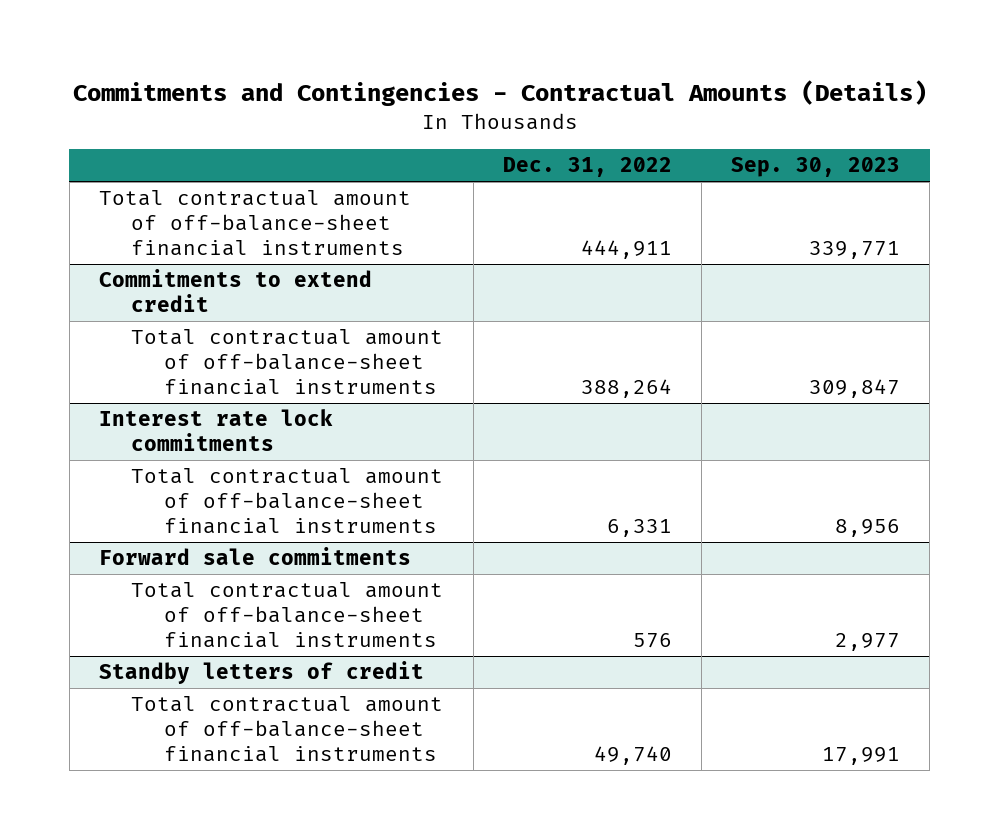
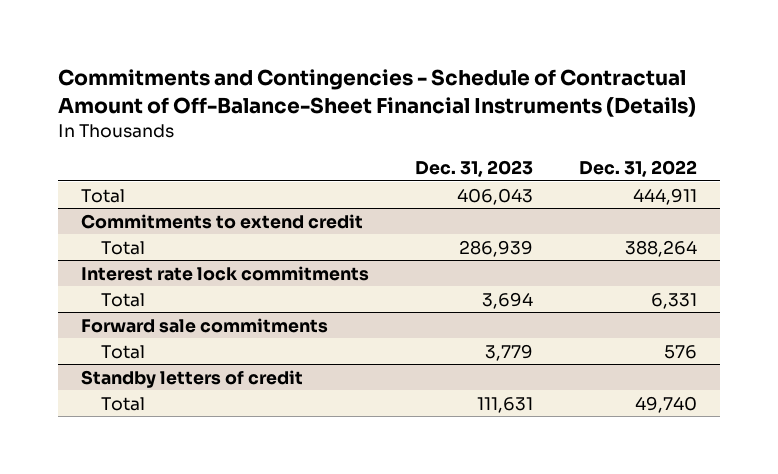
- Commitments and Contingencies - Contractual Amounts (Details)
+ Commitments and Contingencies - Schedule of Contractual Amount of Off-Balance-Sheet Financial Instruments (Details)
- | Dec. 31, 2022 | Sep. 30, 2023
+ | Dec. 31, 2023 | Dec. 31, 2022
- Total contractual amount of off-balance-sheet financial instruments | 444,911 | 339,771
+ Total | 406,043 | 444,911
@ Commitments to extend credit
- Total contractual amount of off-balance-sheet financial instruments | 388,264 | 309,847
+ Total | 286,939 | 388,264
@ Interest rate lock commitments
- Total contractual amount of off-balance-sheet financial instruments | 6,331 | 8,956
+ Total | 3,694 | 6,331
@ Forward sale commitments
- Total contractual amount of off-balance-sheet financial instruments | 576 | 2,977
+ Total | 3,779 | 576
@ Standby letters of credit
- Total contractual amount of off-balance-sheet financial instruments | 49,740 | 17,991
+ Total | 111,631 | 49,740

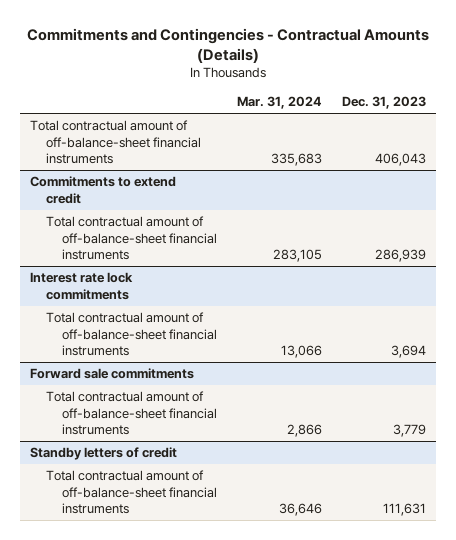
- Commitments and Contingencies - Schedule of Contractual Amount of Off-Balance-Sheet Financial Instruments (Details)
+ Commitments and Contingencies - Contractual Amounts (Details)
- | Dec. 31, 2023 | Dec. 31, 2022
+ | Mar. 31, 2024 | Dec. 31, 2023
- Total | 406,043 | 444,911
+ Total contractual amount of off-balance-sheet financial instruments | 335,683 | 406,043
@ Commitments to extend credit
- Total | 286,939 | 388,264
+ Total contractual amount of off-balance-sheet financial instruments | 283,105 | 286,939
@ Interest rate lock commitments
- Total | 3,694 | 6,331
+ Total contractual amount of off-balance-sheet financial instruments | 13,066 | 3,694
@ Forward sale commitments
- Total | 3,779 | 576
+ Total contractual amount of off-balance-sheet financial instruments | 2,866 | 3,779
@ Standby letters of credit
- Total | 111,631 | 49,740
+ Total contractual amount of off-balance-sheet financial instruments | 36,646 | 111,631

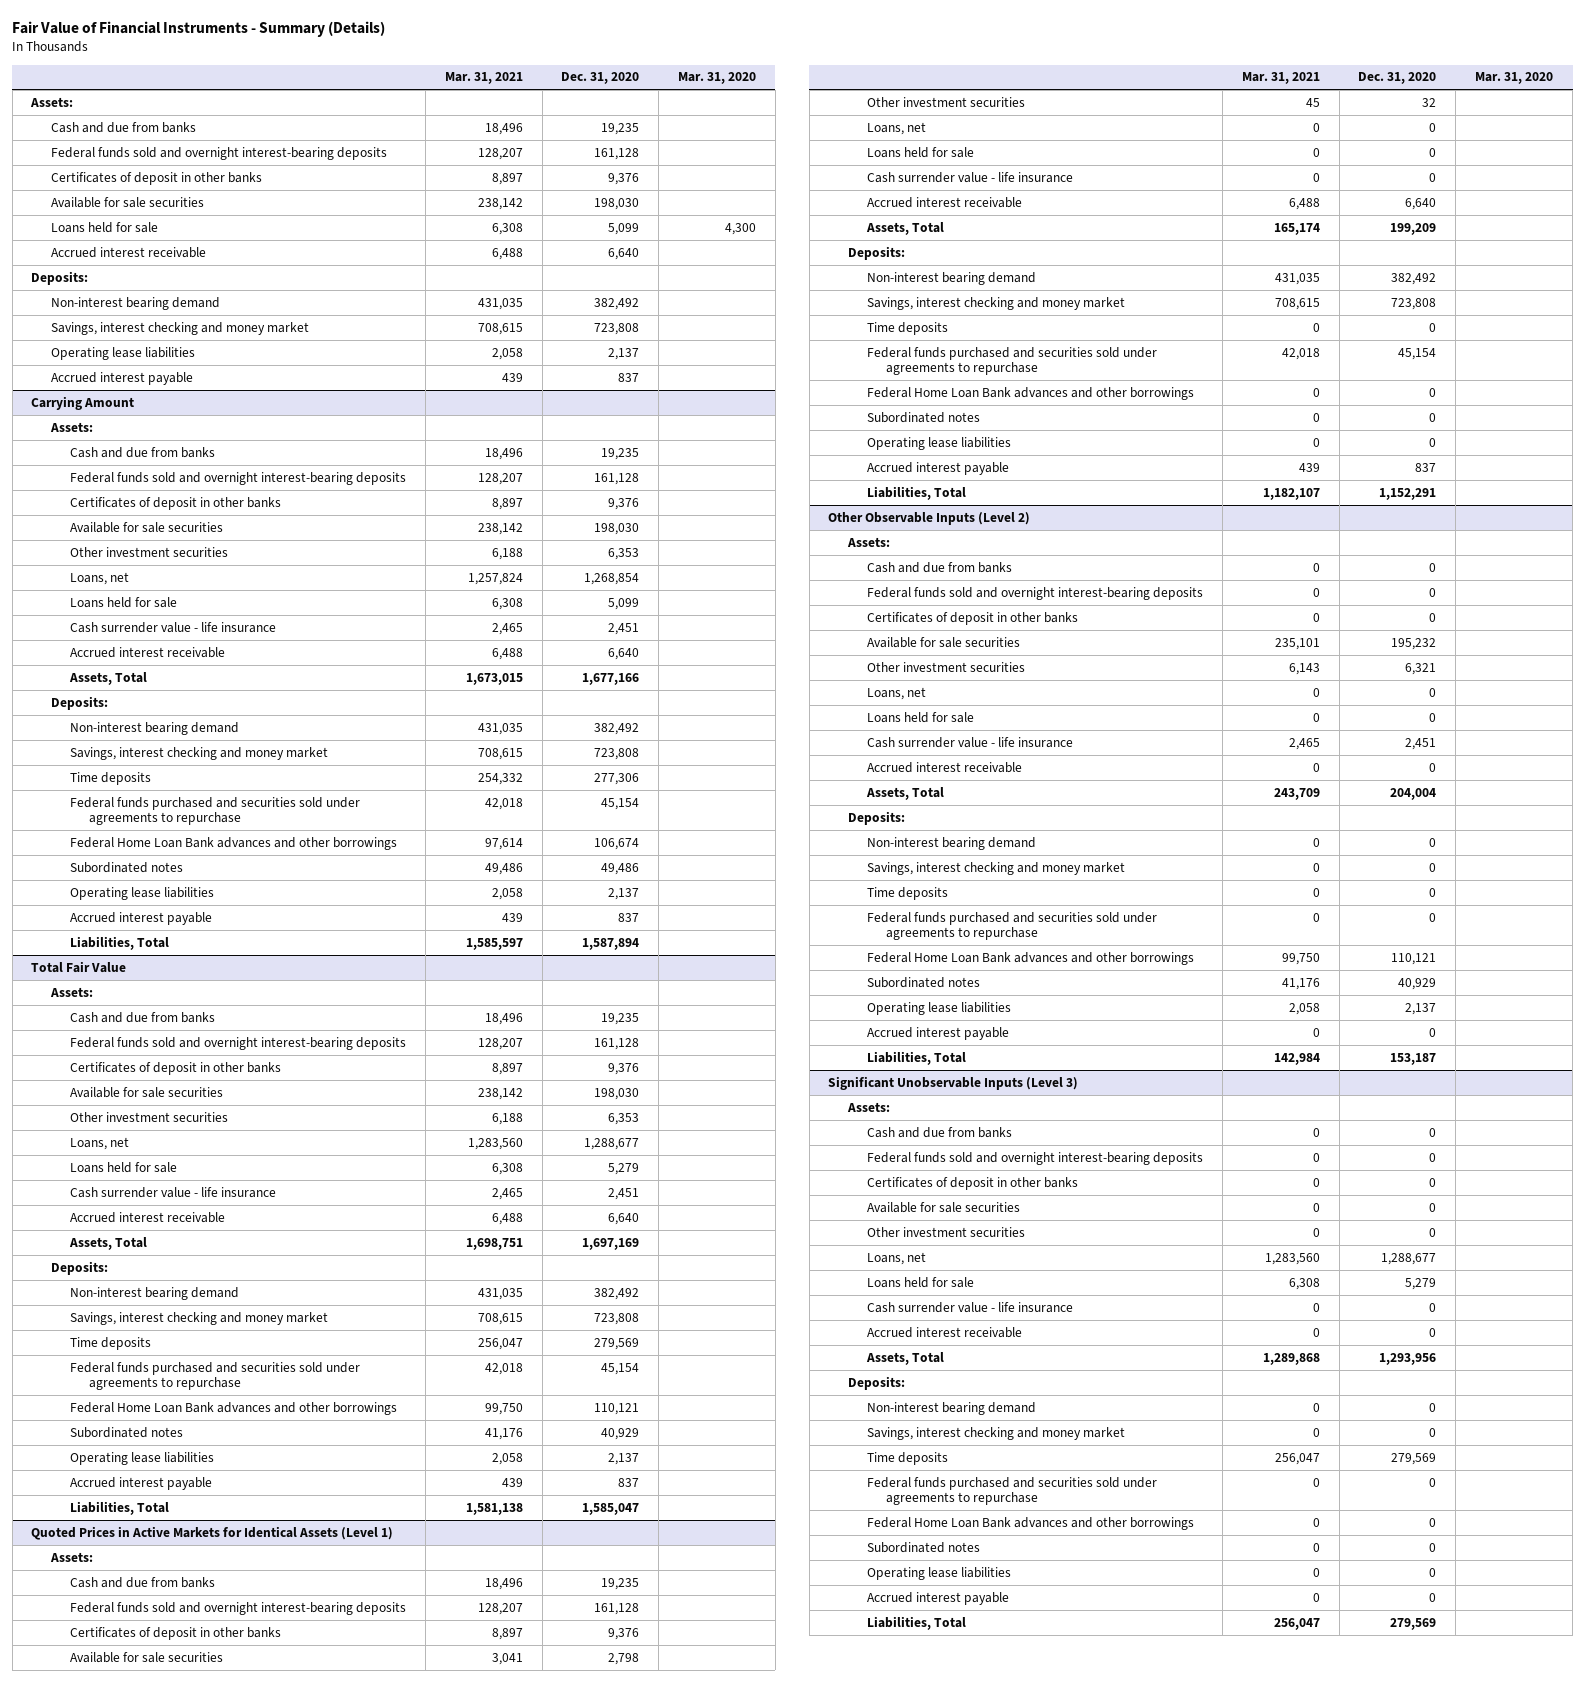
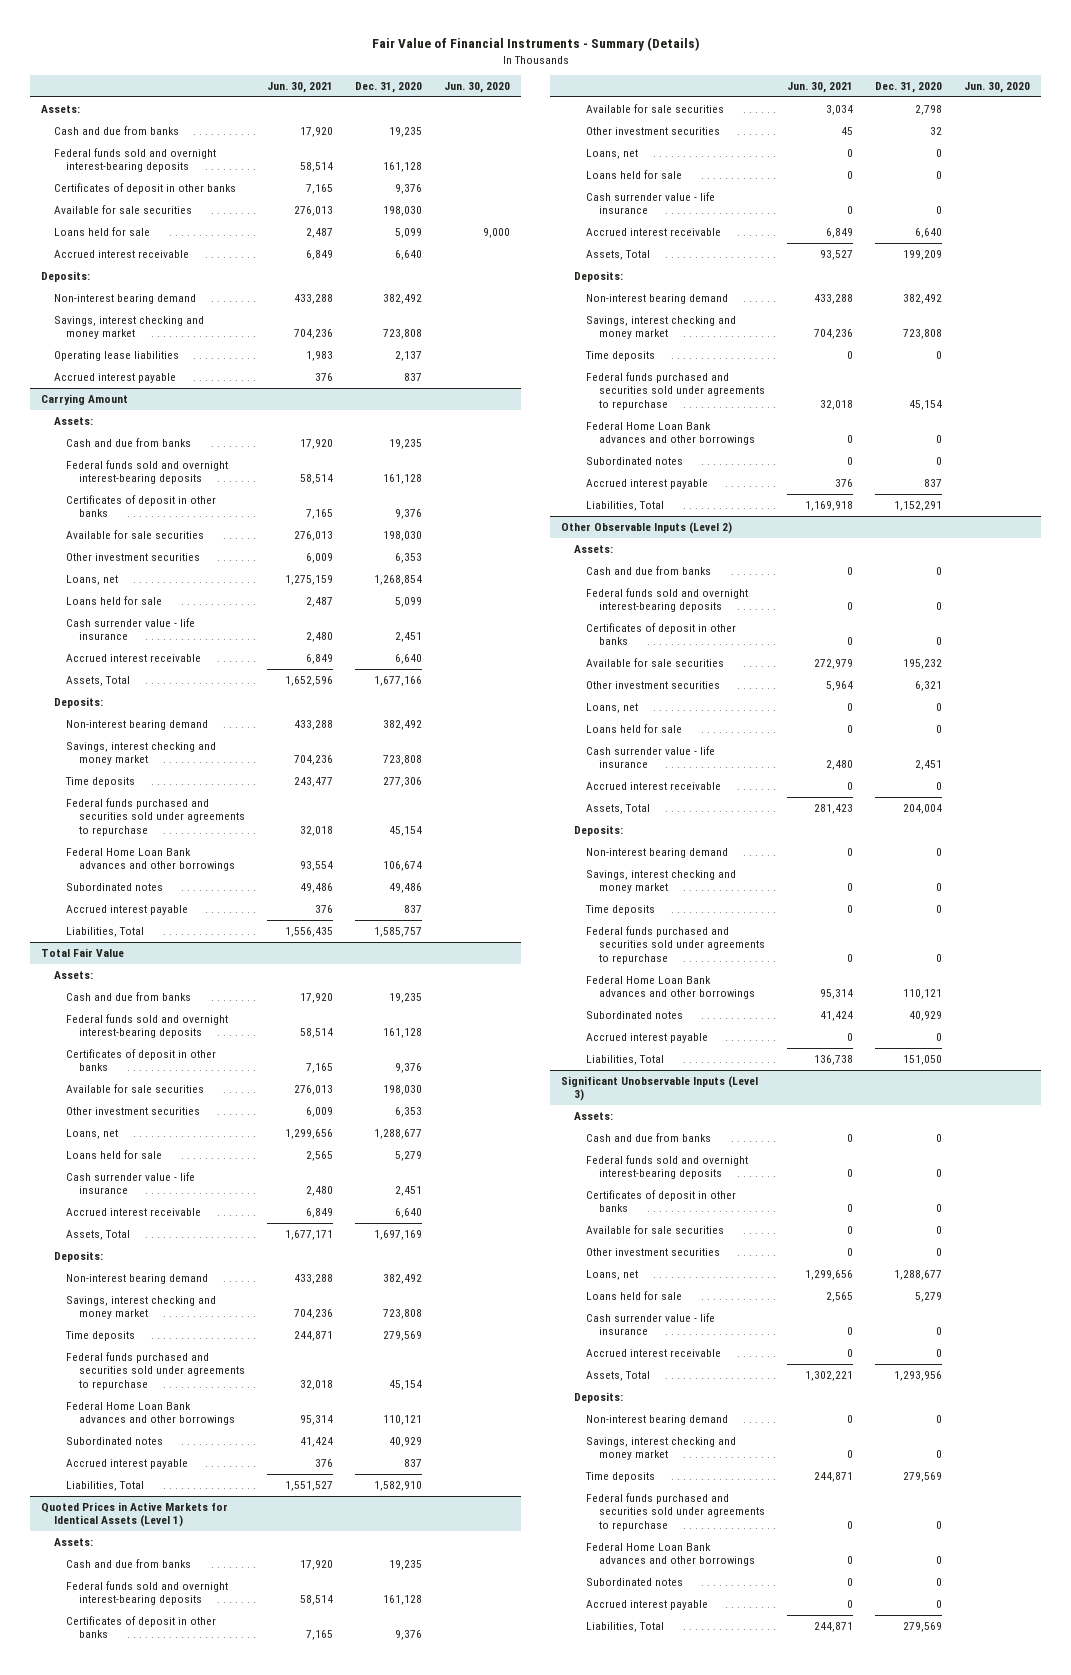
- | Mar. 31, 2021 | Dec. 31, 2020 | Mar. 31, 2020
+ | Jun. 30, 2021 | Dec. 31, 2020 | Jun. 30, 2020
@ Carrying Amount
- Operating lease liabilities | 2,058 | 2,137 |
- Liabilities, Total | 1,585,597 | 1,587,894 |
+ Liabilities, Total | 1,556,435 | 1,585,757 |
@ Total Fair Value
- Operating lease liabilities | 2,058 | 2,137 |
- Liabilities, Total | 1,581,138 | 1,585,047 |
+ Liabilities, Total | 1,551,527 | 1,582,910 |
@ Quoted Prices in Active Markets for Identical Assets (Level 1)
- Operating lease liabilities | 0 | 0 |
@ Other Observable Inputs (Level 2)
- Operating lease liabilities | 2,058 | 2,137 |
- Liabilities, Total | 142,984 | 153,187 |
+ Liabilities, Total | 136,738 | 151,050 |
@ Significant Unobservable Inputs (Level 3)
- Operating lease liabilities | 0 | 0 |

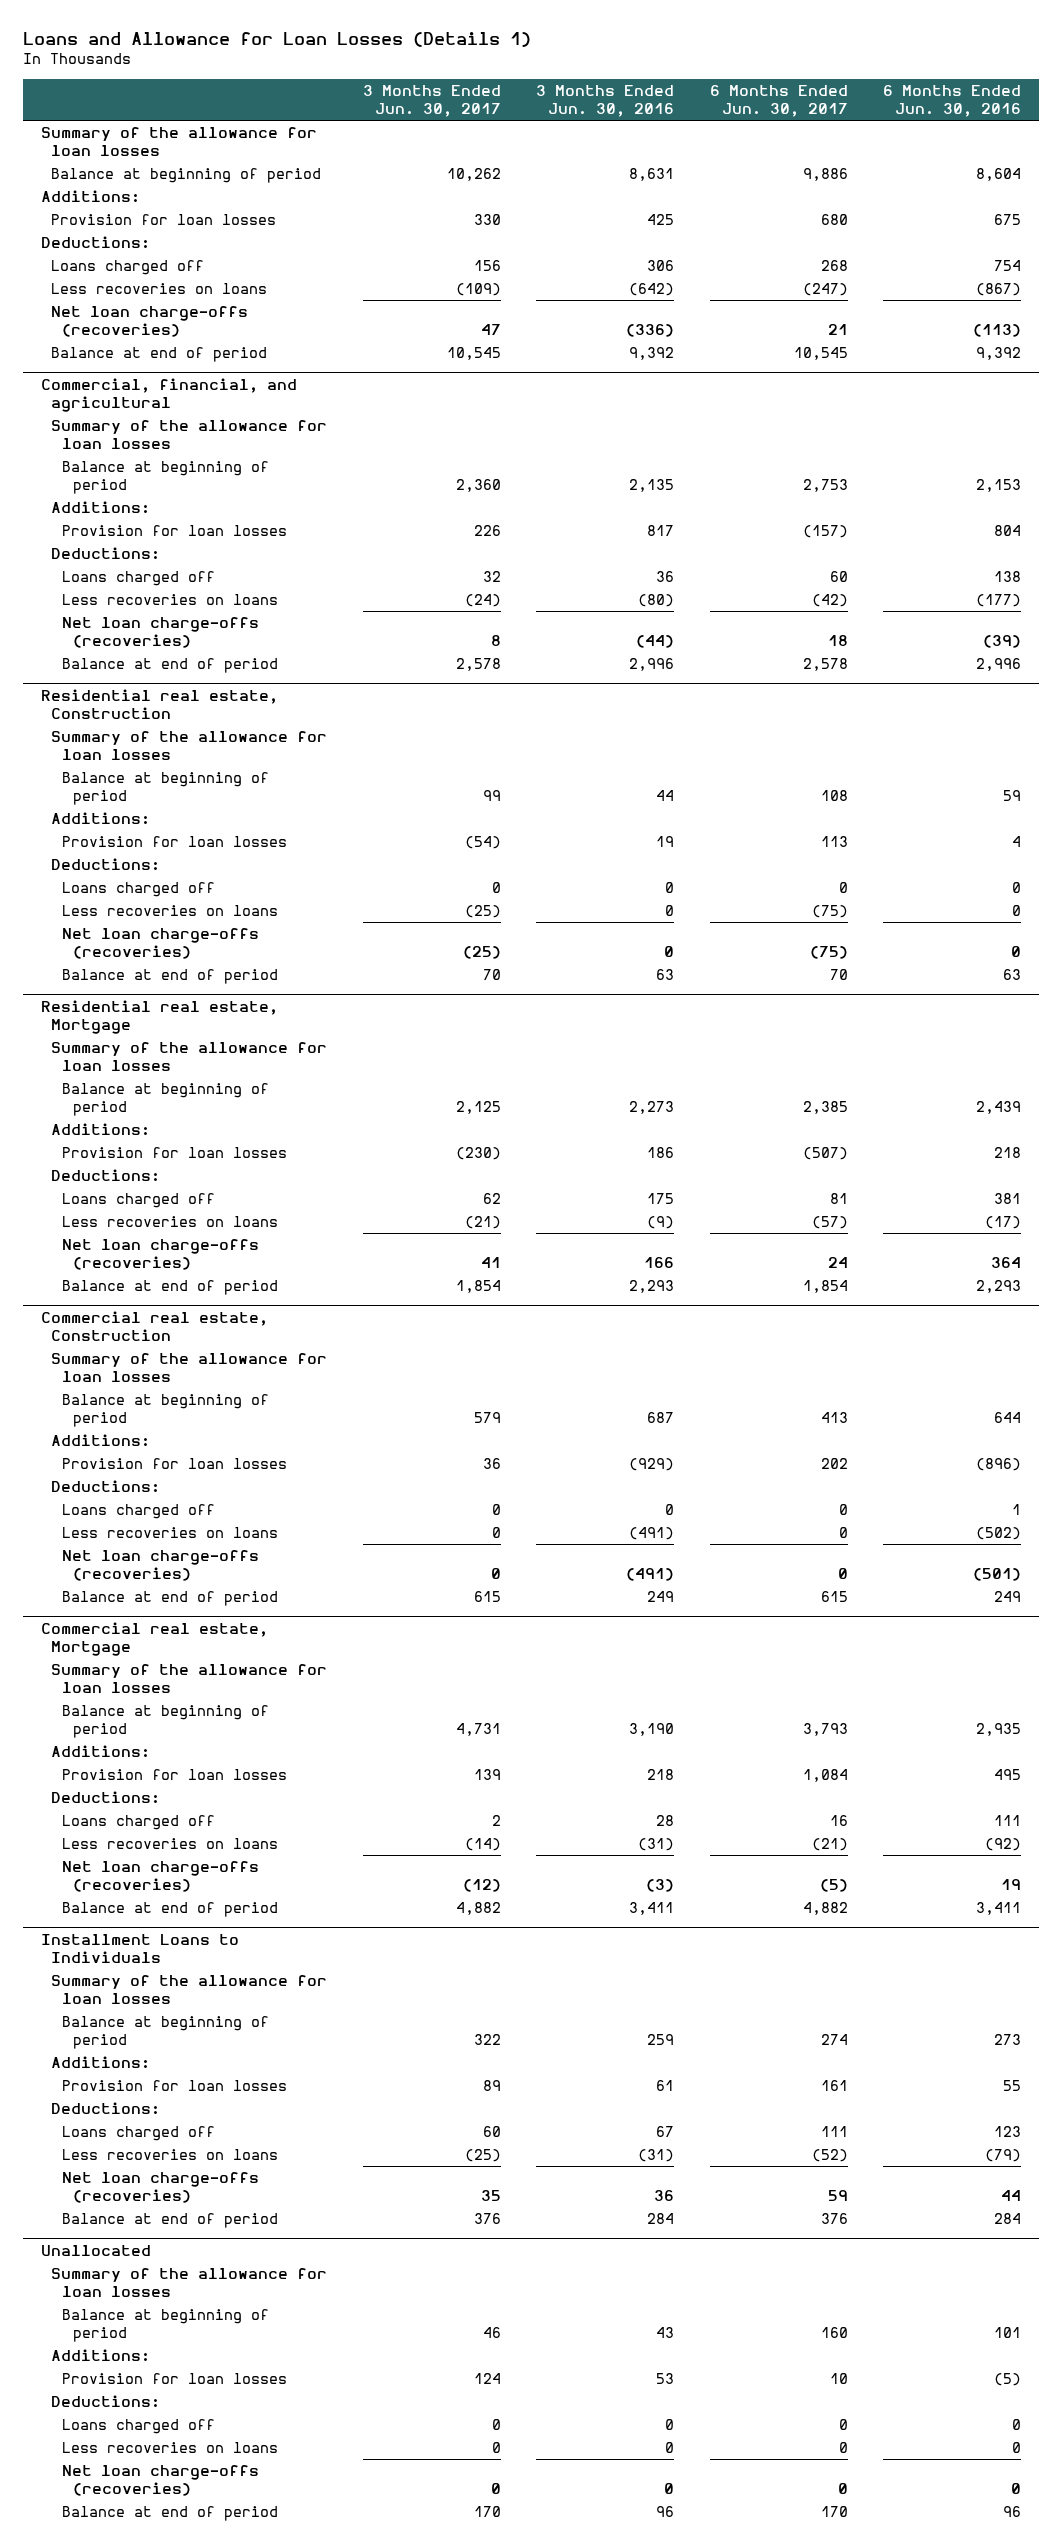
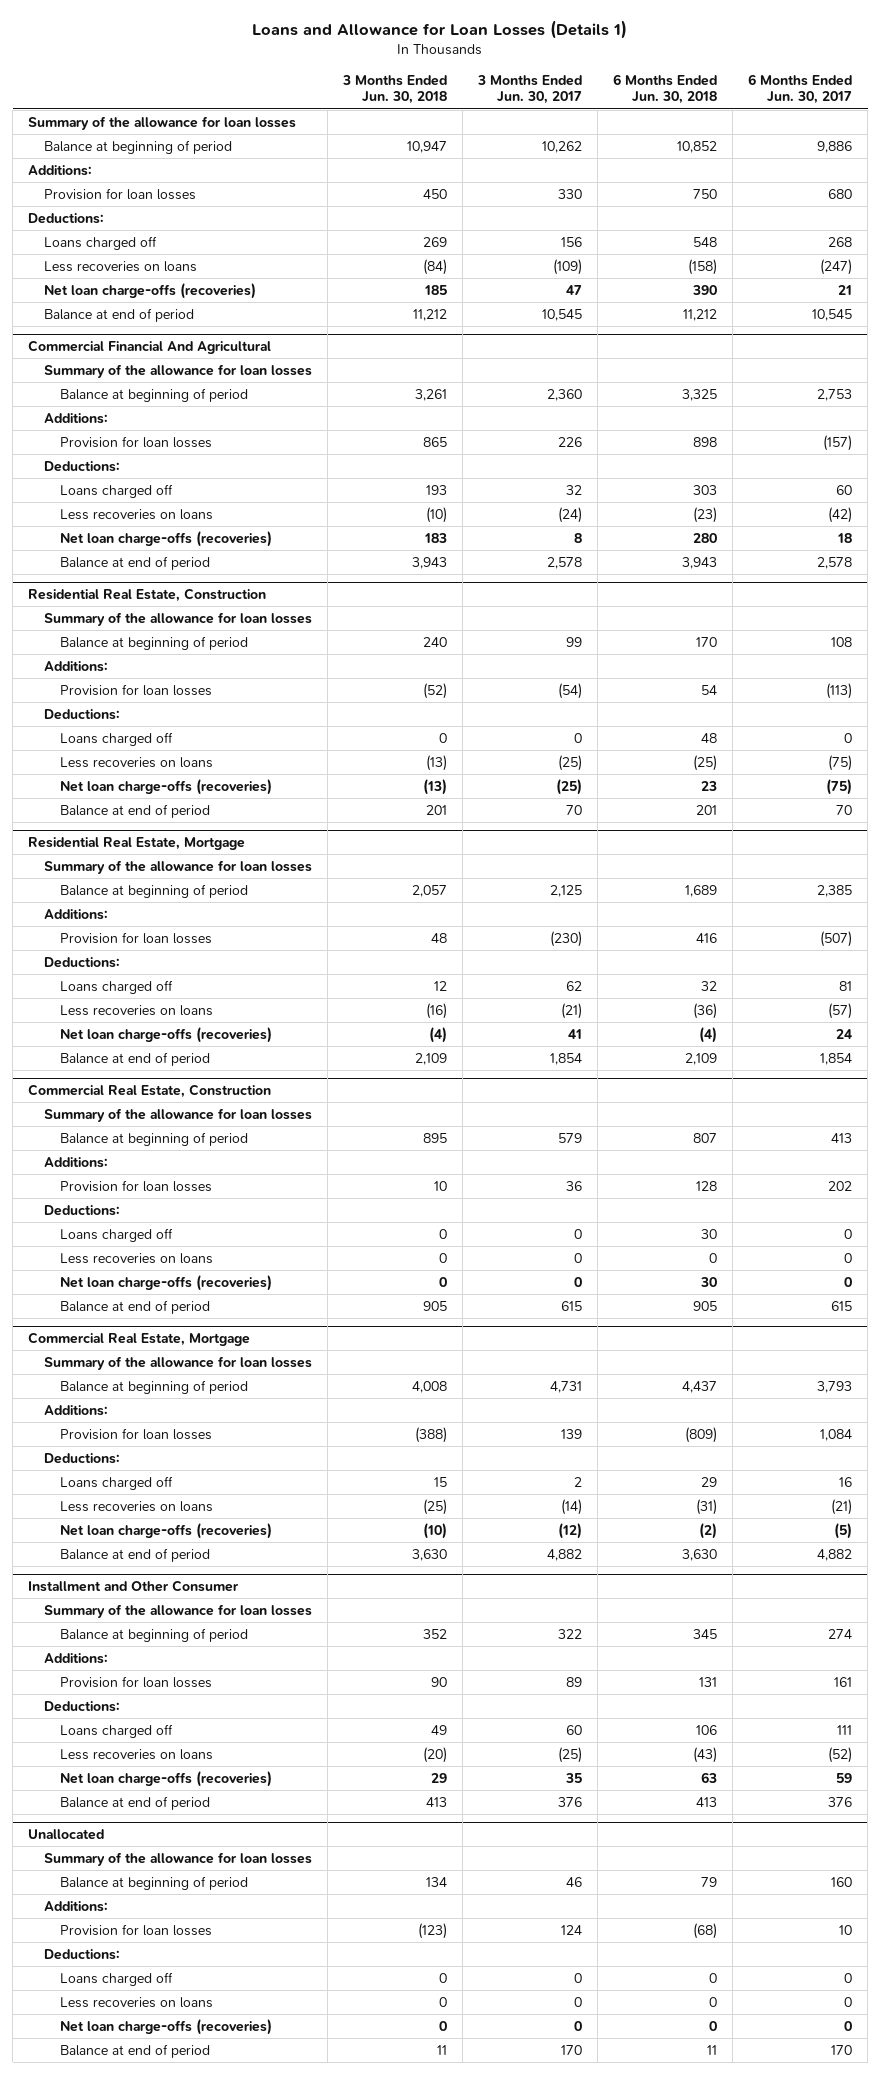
- | 3 Months Ended Jun. 30, 2017 | 3 Months Ended Jun. 30, 2016 | 6 Months Ended Jun. 30, 2017 | 6 Months Ended Jun. 30, 2016
+ | 3 Months Ended Jun. 30, 2018 | 3 Months Ended Jun. 30, 2017 | 6 Months Ended Jun. 30, 2018 | 6 Months Ended Jun. 30, 2017
- Commercial, financial, and agricultural
+ Commercial Financial And Agricultural
- Residential real estate, Construction
+ Residential Real Estate, Construction
- Provision for loan losses | (54) | 19 | 113 | 4
+ Provision for loan losses | (52) | (54) | 54 | (113)
- Residential real estate, Mortgage
+ Residential Real Estate, Mortgage
- Commercial real estate, Construction
+ Commercial Real Estate, Construction
- Commercial real estate, Mortgage
+ Commercial Real Estate, Mortgage
- Installment Loans to Individuals
+ Installment and Other Consumer

